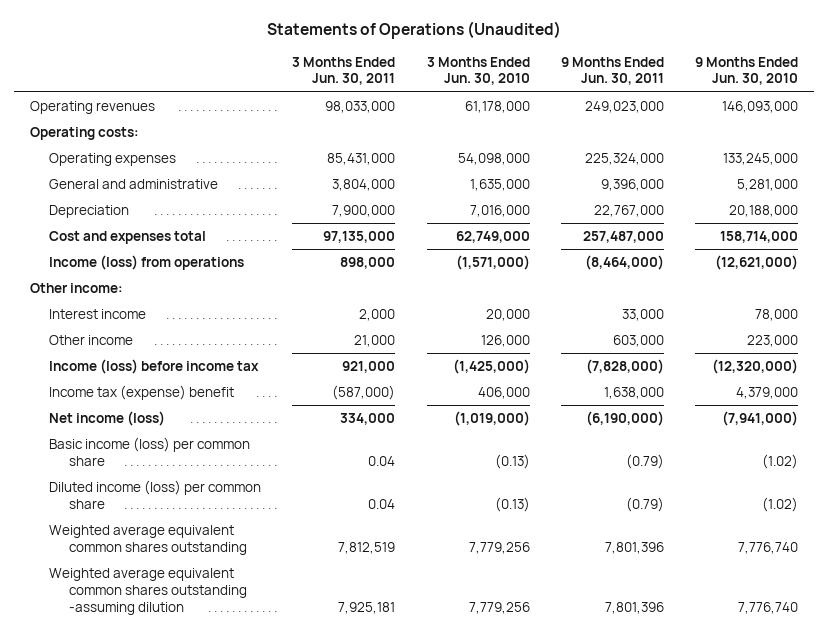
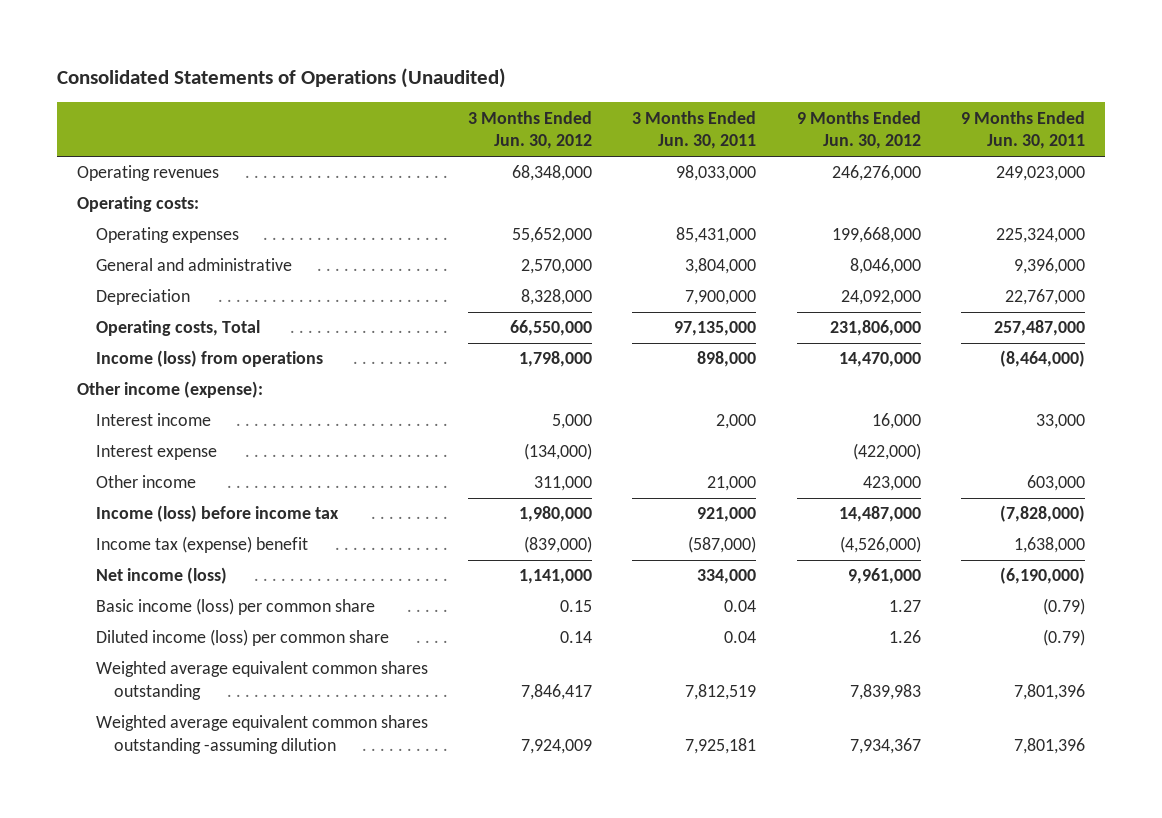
- Statements of Operations (Unaudited)
+ Consolidated Statements of Operations (Unaudited)
- | 3 Months Ended Jun. 30, 2011 | 3 Months Ended Jun. 30, 2010 | 9 Months Ended Jun. 30, 2011 | 9 Months Ended Jun. 30, 2010
+ | 3 Months Ended Jun. 30, 2012 | 3 Months Ended Jun. 30, 2011 | 9 Months Ended Jun. 30, 2012 | 9 Months Ended Jun. 30, 2011
- Cost and expenses total | 97,135,000 | 62,749,000 | 257,487,000 | 158,714,000
+ Operating costs, Total | 66,550,000 | 97,135,000 | 231,806,000 | 257,487,000
- Other income:
+ Other income (expense):
+ Interest expense | (134,000) | | (422,000) |

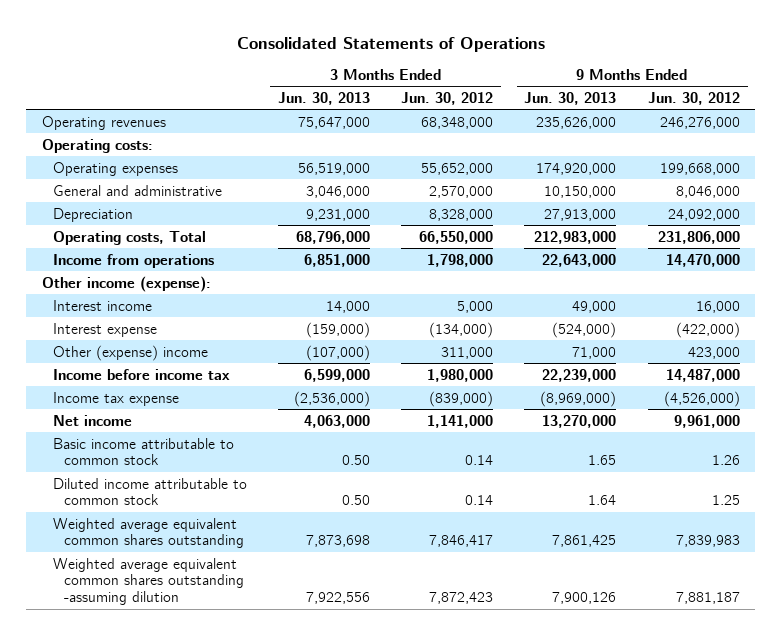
- Consolidated Statements of Operations (Unaudited)
+ Consolidated Statements of Operations
- | 3 Months Ended Jun. 30, 2012 | 3 Months Ended Jun. 30, 2011 | 9 Months Ended Jun. 30, 2012 | 9 Months Ended Jun. 30, 2011
+ | 3 Months Ended Jun. 30, 2013 | 3 Months Ended Jun. 30, 2012 | 9 Months Ended Jun. 30, 2013 | 9 Months Ended Jun. 30, 2012
- Income (loss) from operations | 1,798,000 | 898,000 | 14,470,000 | (8,464,000)
+ Income from operations | 6,851,000 | 1,798,000 | 22,643,000 | 14,470,000
- Other income | 311,000 | 21,000 | 423,000 | 603,000
- Income (loss) before income tax | 1,980,000 | 921,000 | 14,487,000 | (7,828,000)
- Income tax (expense) benefit | (839,000) | (587,000) | (4,526,000) | 1,638,000
- Net income (loss) | 1,141,000 | 334,000 | 9,961,000 | (6,190,000)
- Basic income (loss) per common share | 0.15 | 0.04 | 1.27 | (0.79)
- Diluted income (loss) per common share | 0.14 | 0.04 | 1.26 | (0.79)
+ Other (expense) income | (107,000) | 311,000 | 71,000 | 423,000
+ Income before income tax | 6,599,000 | 1,980,000 | 22,239,000 | 14,487,000
+ Income tax expense | (2,536,000) | (839,000) | (8,969,000) | (4,526,000)
+ Net income | 4,063,000 | 1,141,000 | 13,270,000 | 9,961,000
+ Basic income attributable to common stock | 0.50 | 0.14 | 1.65 | 1.26
+ Diluted income attributable to common stock | 0.50 | 0.14 | 1.64 | 1.25
- Weighted average equivalent common shares outstanding -assuming dilution | 7,924,009 | 7,925,181 | 7,934,367 | 7,801,396
+ Weighted average equivalent common shares outstanding -assuming dilution | 7,922,556 | 7,872,423 | 7,900,126 | 7,881,187

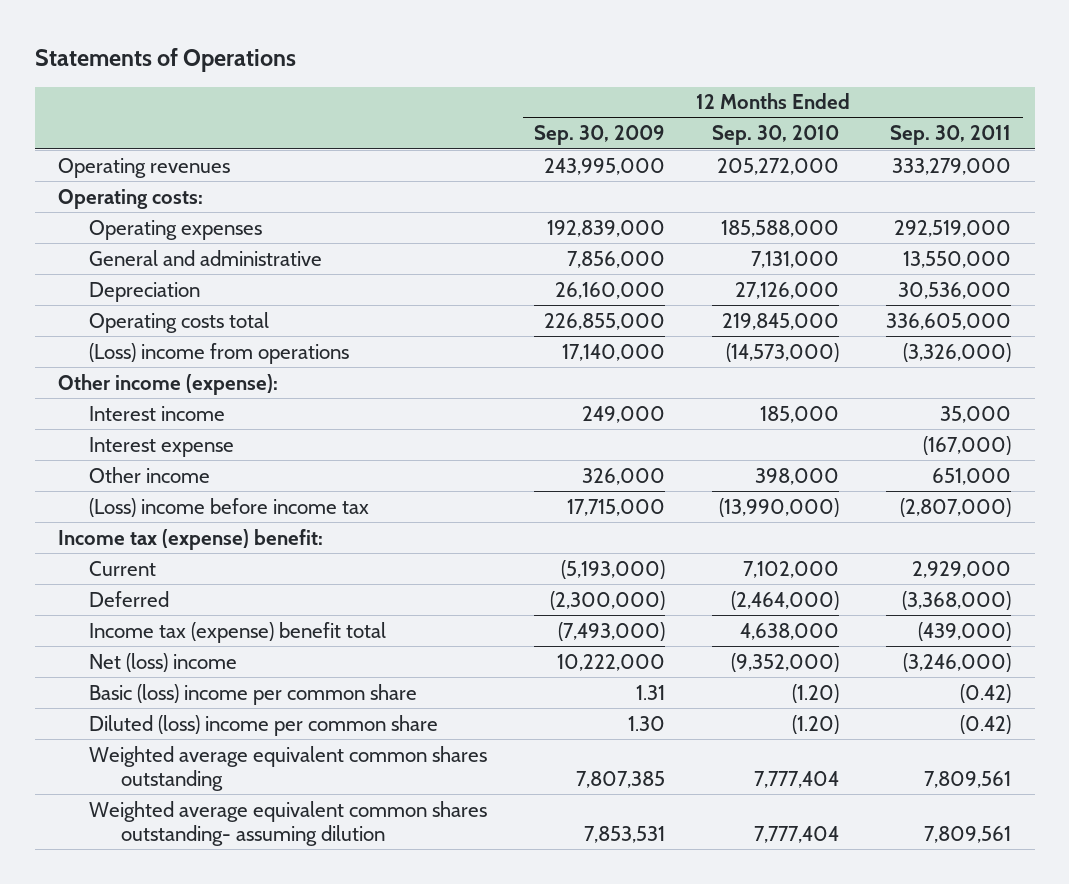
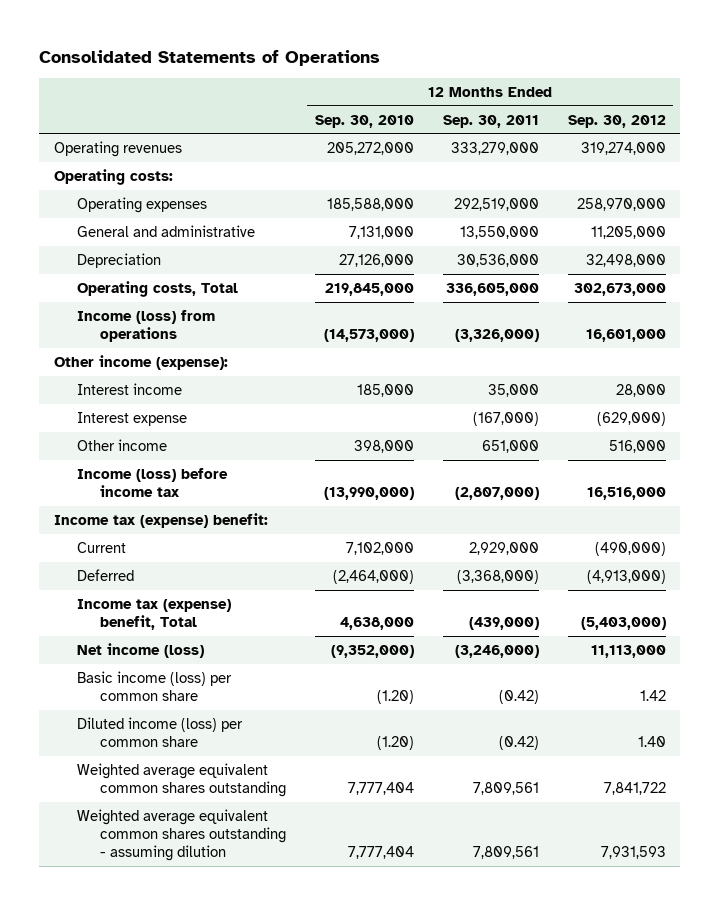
- Statements of Operations
+ Consolidated Statements of Operations
- | 12 Months Ended Sep. 30, 2009 | 12 Months Ended Sep. 30, 2010 | 12 Months Ended Sep. 30, 2011
+ | 12 Months Ended Sep. 30, 2010 | 12 Months Ended Sep. 30, 2011 | 12 Months Ended Sep. 30, 2012
- Operating costs total | 226,855,000 | 219,845,000 | 336,605,000
- (Loss) income from operations | 17,140,000 | (14,573,000) | (3,326,000)
+ Operating costs, Total | 219,845,000 | 336,605,000 | 302,673,000
+ Income (loss) from operations | (14,573,000) | (3,326,000) | 16,601,000
- (Loss) income before income tax | 17,715,000 | (13,990,000) | (2,807,000)
+ Income (loss) before income tax | (13,990,000) | (2,807,000) | 16,516,000
- Income tax (expense) benefit total | (7,493,000) | 4,638,000 | (439,000)
- Net (loss) income | 10,222,000 | (9,352,000) | (3,246,000)
- Basic (loss) income per common share | 1.31 | (1.20) | (0.42)
- Diluted (loss) income per common share | 1.30 | (1.20) | (0.42)
+ Income tax (expense) benefit, Total | 4,638,000 | (439,000) | (5,403,000)
+ Net income (loss) | (9,352,000) | (3,246,000) | 11,113,000
+ Basic income (loss) per common share | (1.20) | (0.42) | 1.42
+ Diluted income (loss) per common share | (1.20) | (0.42) | 1.40
- Weighted average equivalent common shares outstanding- assuming dilution | 7,853,531 | 7,777,404 | 7,809,561
+ Weighted average equivalent common shares outstanding - assuming dilution | 7,777,404 | 7,809,561 | 7,931,593

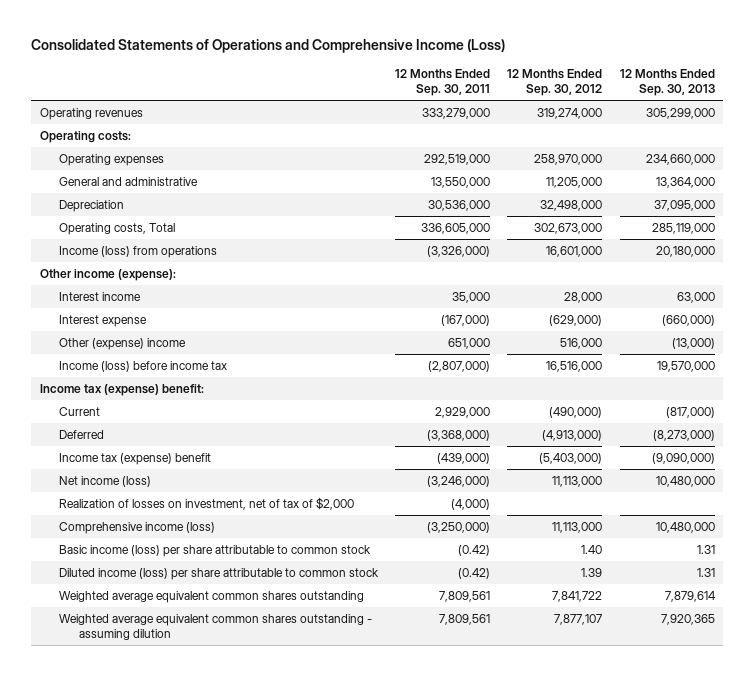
- Consolidated Statements of Operations
+ Consolidated Statements of Operations and Comprehensive Income (Loss)
- | 12 Months Ended Sep. 30, 2010 | 12 Months Ended Sep. 30, 2011 | 12 Months Ended Sep. 30, 2012
+ | 12 Months Ended Sep. 30, 2011 | 12 Months Ended Sep. 30, 2012 | 12 Months Ended Sep. 30, 2013
- Other income | 398,000 | 651,000 | 516,000
+ Other (expense) income | 651,000 | 516,000 | (13,000)
- Income tax (expense) benefit, Total | 4,638,000 | (439,000) | (5,403,000)
+ Income tax (expense) benefit | (439,000) | (5,403,000) | (9,090,000)
- Basic income (loss) per common share | (1.20) | (0.42) | 1.42
- Diluted income (loss) per common share | (1.20) | (0.42) | 1.40
+ Realization of losses on investment, net of tax of $2,000 | (4,000) | |
+ Comprehensive income (loss) | (3,250,000) | 11,113,000 | 10,480,000
+ Basic income (loss) per share attributable to common stock | (0.42) | 1.40 | 1.31
+ Diluted income (loss) per share attributable to common stock | (0.42) | 1.39 | 1.31
- Weighted average equivalent common shares outstanding - assuming dilution | 7,777,404 | 7,809,561 | 7,931,593
+ Weighted average equivalent common shares outstanding - assuming dilution | 7,809,561 | 7,877,107 | 7,920,365

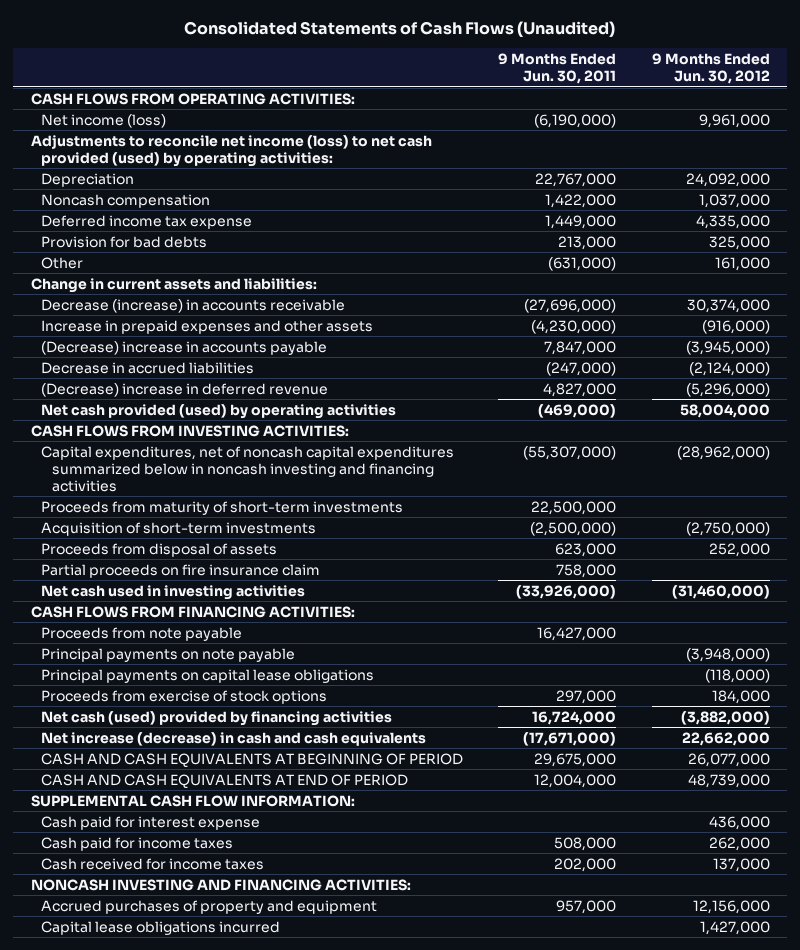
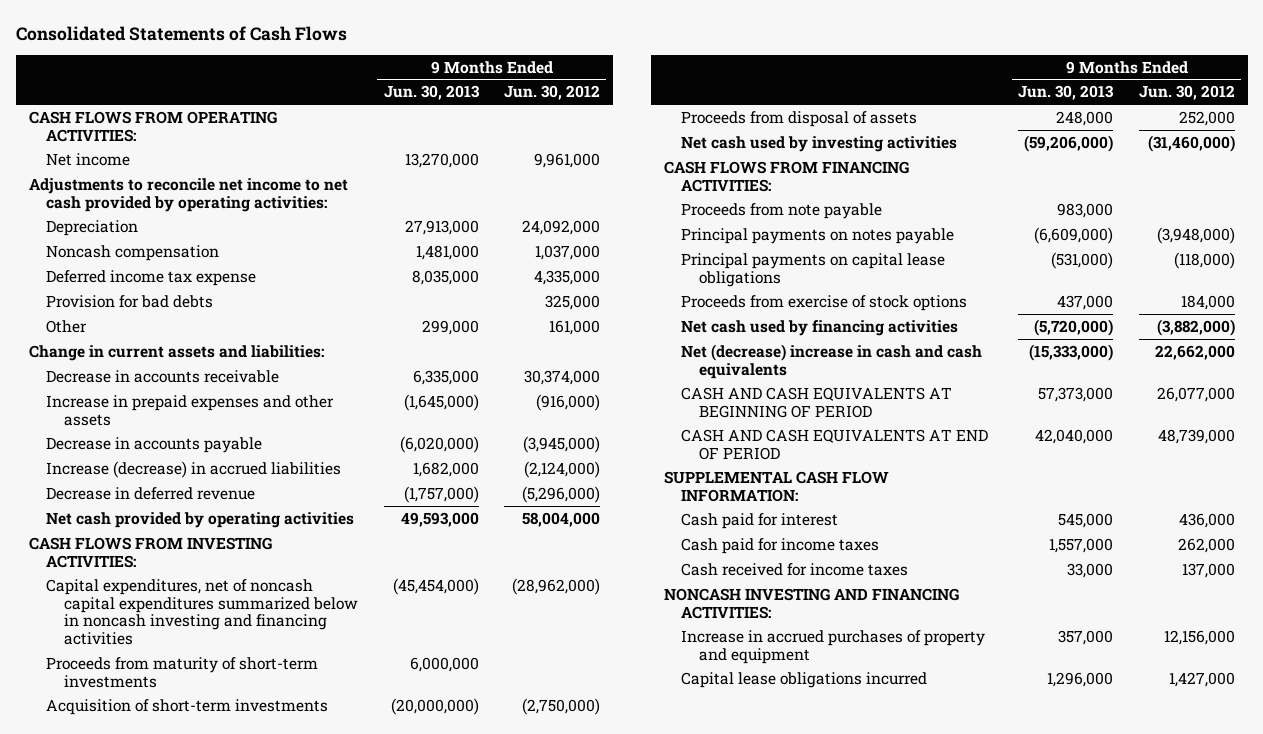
- Consolidated Statements of Cash Flows (Unaudited)
+ Consolidated Statements of Cash Flows
- | 9 Months Ended Jun. 30, 2011 | 9 Months Ended Jun. 30, 2012
+ | 9 Months Ended Jun. 30, 2013 | 9 Months Ended Jun. 30, 2012
- Net income (loss) | (6,190,000) | 9,961,000
- Adjustments to reconcile net income (loss) to net cash provided (used) by operating activities:
+ Net income | 13,270,000 | 9,961,000
+ Adjustments to reconcile net income to net cash provided by operating activities:
- Decrease (increase) in accounts receivable | (27,696,000) | 30,374,000
+ Decrease in accounts receivable | 6,335,000 | 30,374,000
- (Decrease) increase in accounts payable | 7,847,000 | (3,945,000)
- Decrease in accrued liabilities | (247,000) | (2,124,000)
- (Decrease) increase in deferred revenue | 4,827,000 | (5,296,000)
- Net cash provided (used) by operating activities | (469,000) | 58,004,000
+ Decrease in accounts payable | (6,020,000) | (3,945,000)
+ Increase (decrease) in accrued liabilities | 1,682,000 | (2,124,000)
+ Decrease in deferred revenue | (1,757,000) | (5,296,000)
+ Net cash provided by operating activities | 49,593,000 | 58,004,000
- Partial proceeds on fire insurance claim | 758,000 |
- Net cash used in investing activities | (33,926,000) | (31,460,000)
+ Net cash used by investing activities | (59,206,000) | (31,460,000)
- Principal payments on note payable | | (3,948,000)
+ Principal payments on notes payable | (6,609,000) | (3,948,000)
- Net cash (used) provided by financing activities | 16,724,000 | (3,882,000)
- Net increase (decrease) in cash and cash equivalents | (17,671,000) | 22,662,000
+ Net cash used by financing activities | (5,720,000) | (3,882,000)
+ Net (decrease) increase in cash and cash equivalents | (15,333,000) | 22,662,000
- Cash paid for interest expense | | 436,000
+ Cash paid for interest | 545,000 | 436,000
- Accrued purchases of property and equipment | 957,000 | 12,156,000
+ Increase in accrued purchases of property and equipment | 357,000 | 12,156,000

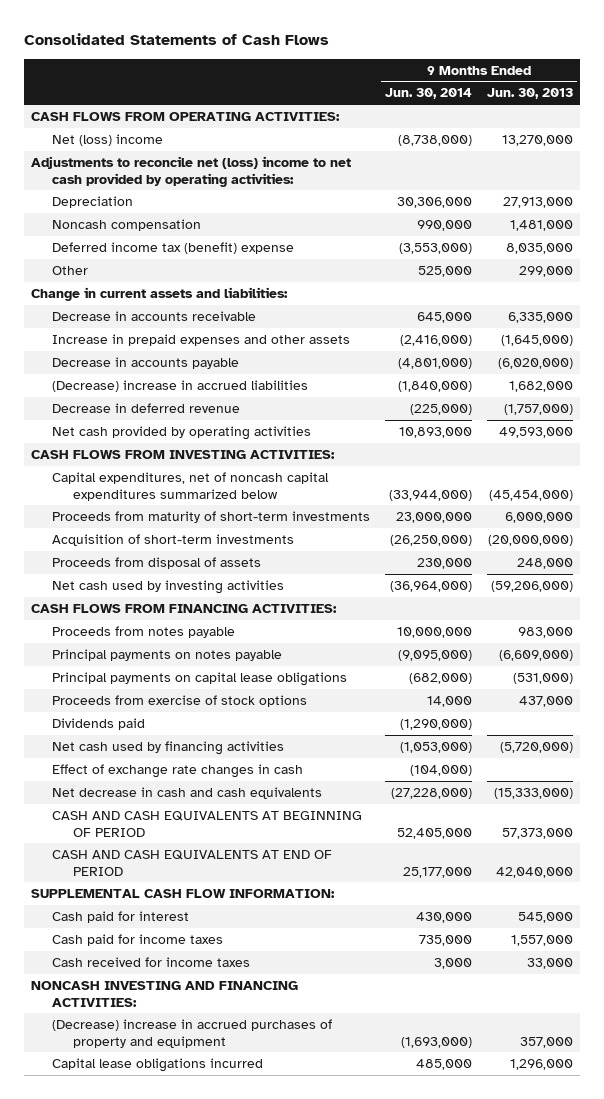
- | 9 Months Ended Jun. 30, 2013 | 9 Months Ended Jun. 30, 2012
+ | 9 Months Ended Jun. 30, 2014 | 9 Months Ended Jun. 30, 2013
- Net income | 13,270,000 | 9,961,000
- Adjustments to reconcile net income to net cash provided by operating activities:
+ Net (loss) income | (8,738,000) | 13,270,000
+ Adjustments to reconcile net (loss) income to net cash provided by operating activities:
- Deferred income tax expense | 8,035,000 | 4,335,000
- Provision for bad debts | | 325,000
+ Deferred income tax (benefit) expense | (3,553,000) | 8,035,000
- Increase (decrease) in accrued liabilities | 1,682,000 | (2,124,000)
+ (Decrease) increase in accrued liabilities | (1,840,000) | 1,682,000
- Capital expenditures, net of noncash capital expenditures summarized below in noncash investing and financing activities | (45,454,000) | (28,962,000)
+ Capital expenditures, net of noncash capital expenditures summarized below | (33,944,000) | (45,454,000)
- Proceeds from note payable | 983,000 |
+ Proceeds from notes payable | 10,000,000 | 983,000
+ Dividends paid | (1,290,000) |
- Net (decrease) increase in cash and cash equivalents | (15,333,000) | 22,662,000
+ Effect of exchange rate changes in cash | (104,000) |
+ Net decrease in cash and cash equivalents | (27,228,000) | (15,333,000)
- Increase in accrued purchases of property and equipment | 357,000 | 12,156,000
+ (Decrease) increase in accrued purchases of property and equipment | (1,693,000) | 357,000

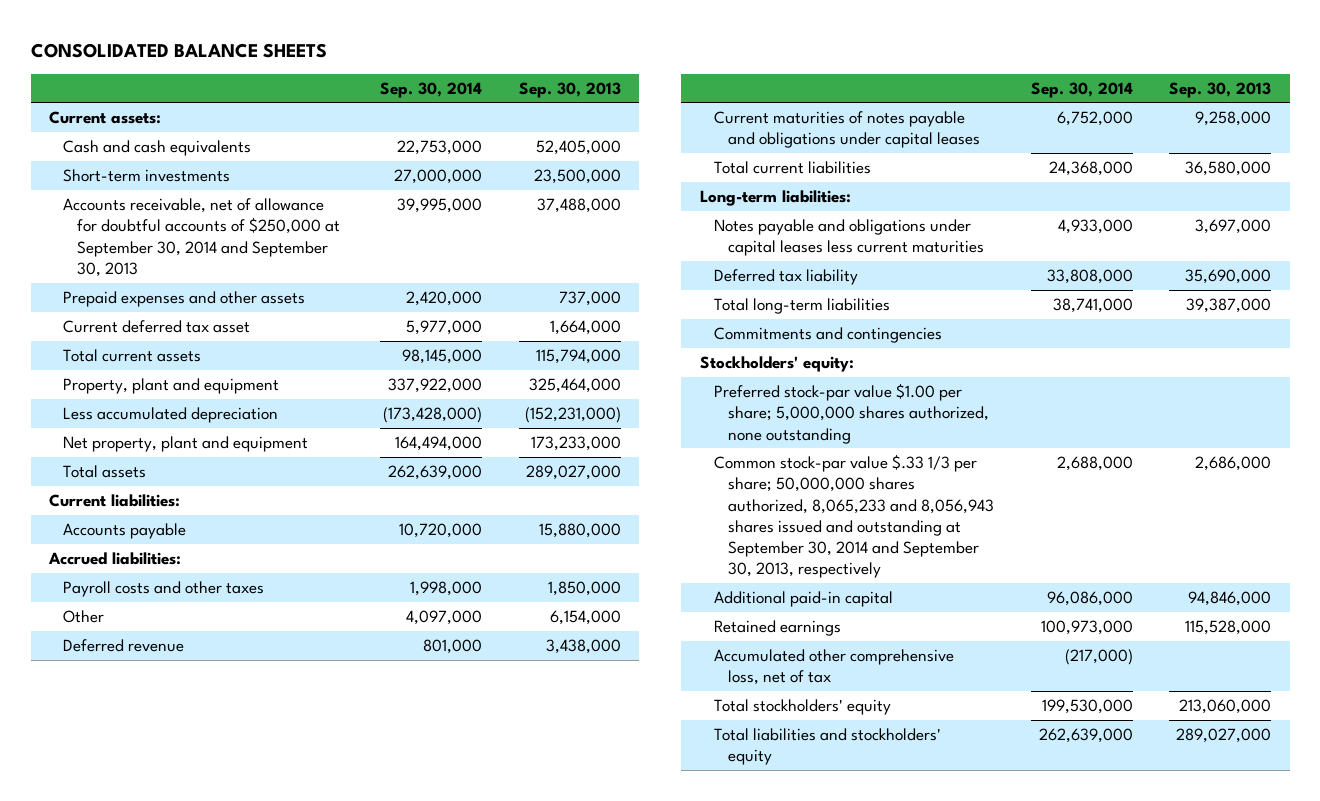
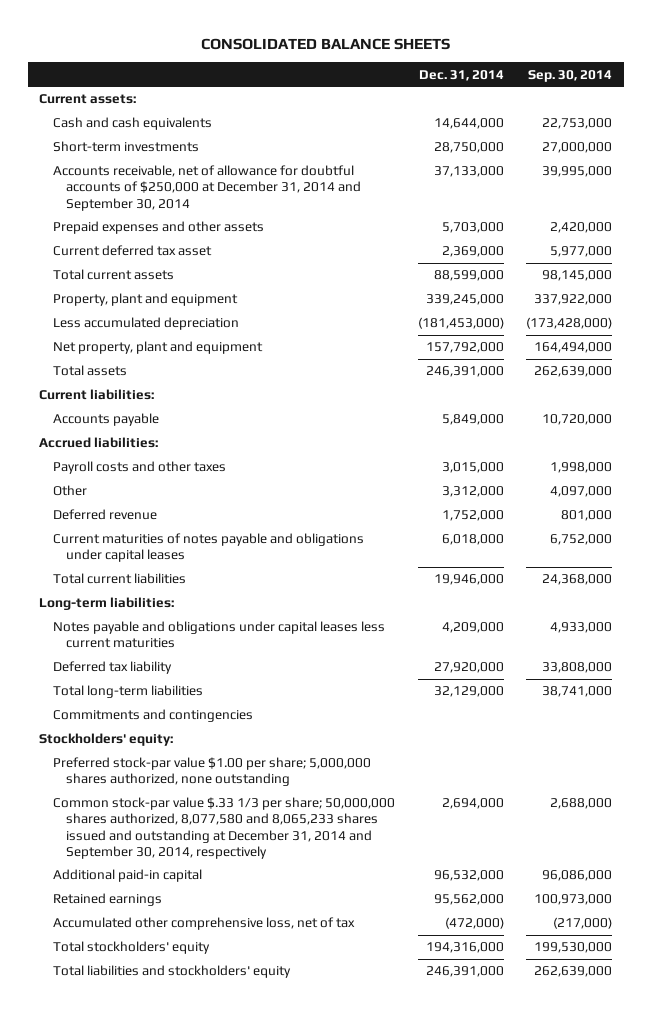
- | Sep. 30, 2014 | Sep. 30, 2013
+ | Dec. 31, 2014 | Sep. 30, 2014
- Accounts receivable, net of allowance for doubtful accounts of $250,000 at September 30, 2014 and September 30, 2013 | 39,995,000 | 37,488,000
+ Accounts receivable, net of allowance for doubtful accounts of $250,000 at December 31, 2014 and September 30, 2014 | 37,133,000 | 39,995,000
- Common stock-par value $.33 1/3 per share; 50,000,000 shares authorized, 8,065,233 and 8,056,943 shares issued and outstanding at September 30, 2014 and September 30, 2013, respectively | 2,688,000 | 2,686,000
+ Common stock-par value $.33 1/3 per share; 50,000,000 shares authorized, 8,077,580 and 8,065,233 shares issued and outstanding at December 31, 2014 and September 30, 2014, respectively | 2,694,000 | 2,688,000

